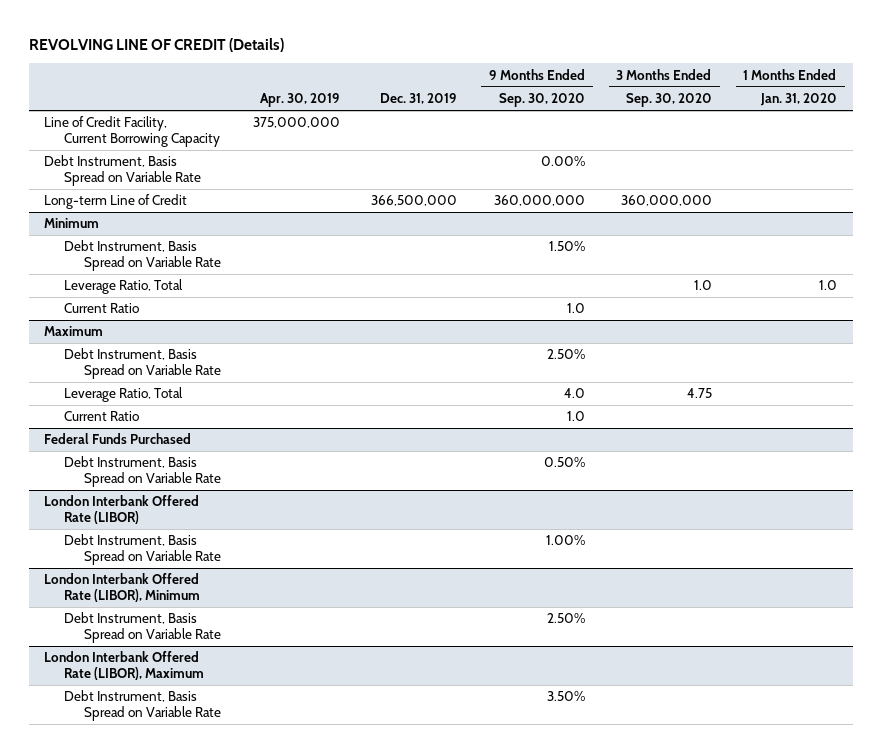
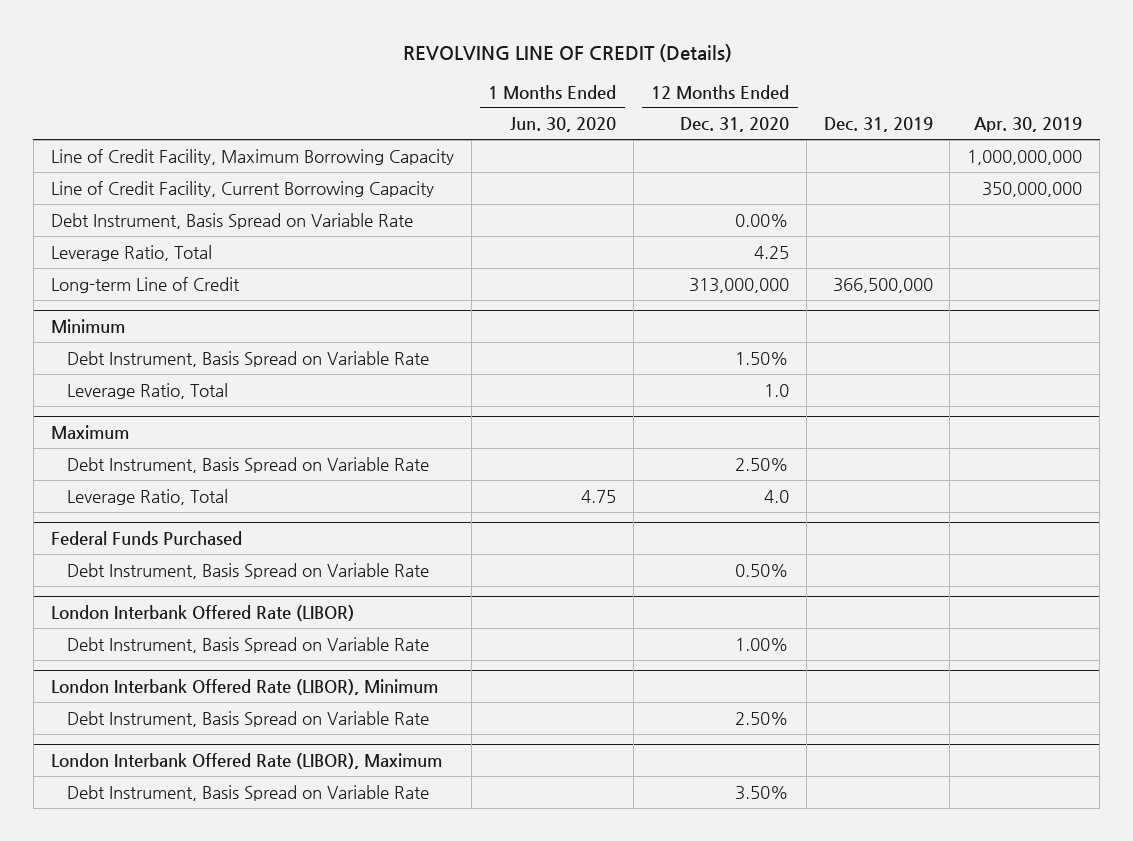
- | Apr. 30, 2019 | Dec. 31, 2019 | 9 Months Ended Sep. 30, 2020 | 3 Months Ended Sep. 30, 2020 | 1 Months Ended Jan. 31, 2020
+ | 1 Months Ended Jun. 30, 2020 | 12 Months Ended Dec. 31, 2020 | Dec. 31, 2019 | Apr. 30, 2019
- Line of Credit Facility, Current Borrowing Capacity | 375,000,000 | | | |
+ Line of Credit Facility, Maximum Borrowing Capacity | | | | 1,000,000,000
+ Line of Credit Facility, Current Borrowing Capacity | | | | 350,000,000
+ Leverage Ratio, Total | | 4.25 | |
@ Minimum
- Current Ratio | | | 1.0 | |
@ Maximum
- Current Ratio | | | 1.0 | |

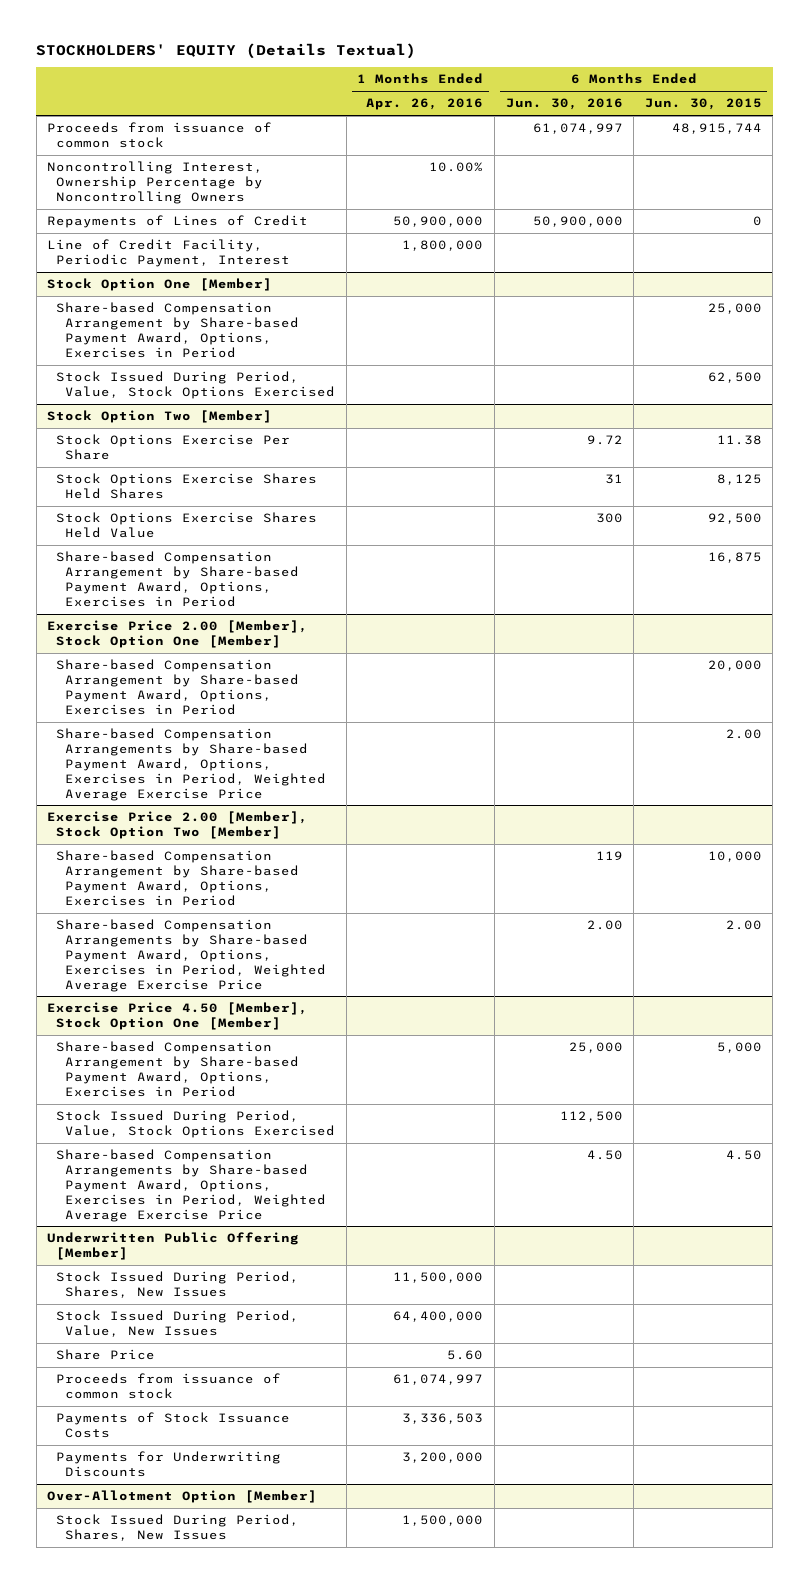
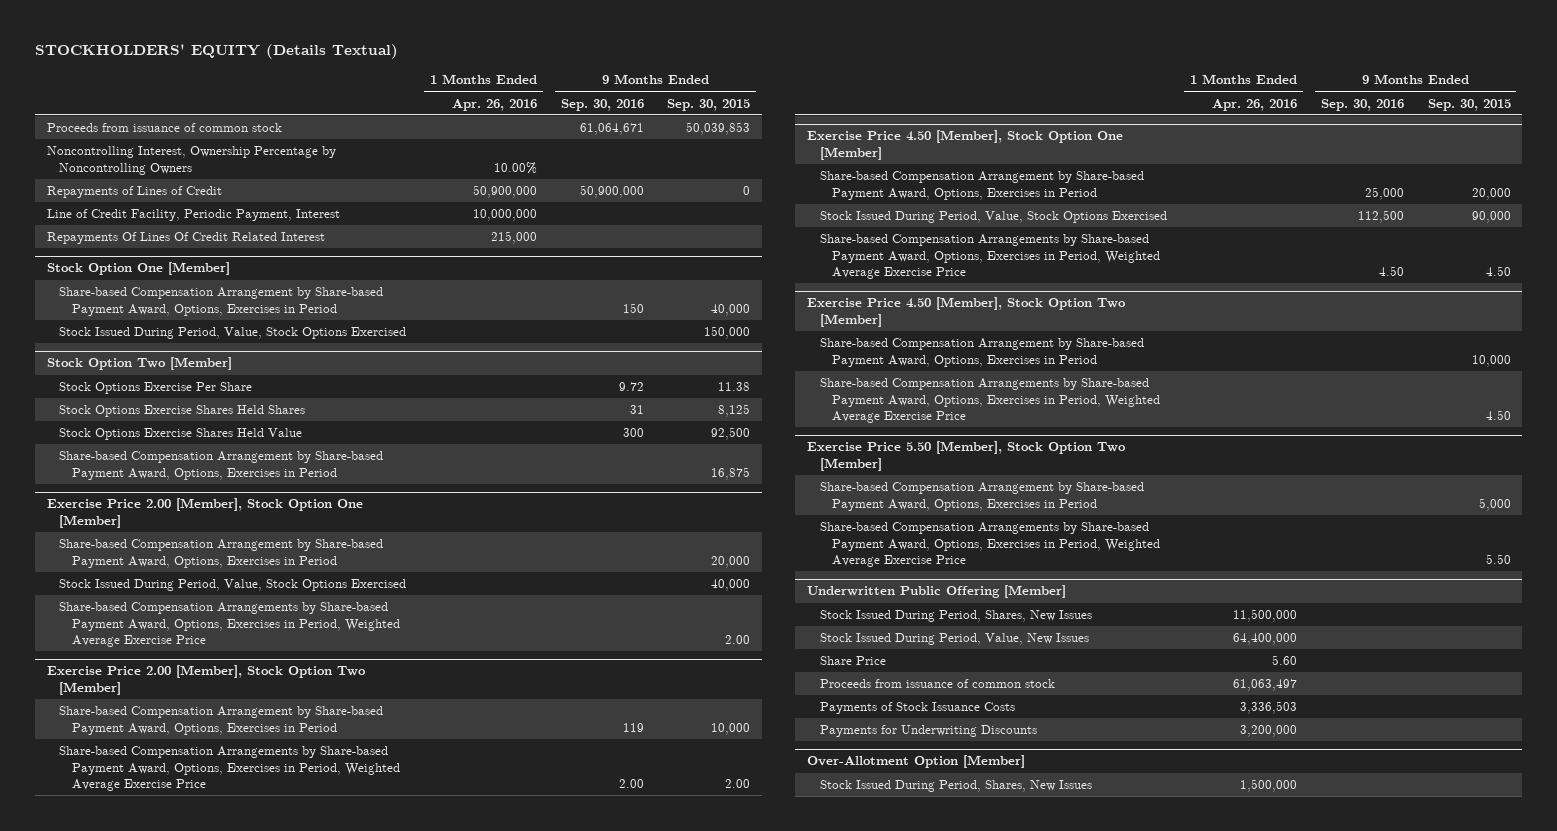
- | 1 Months Ended Apr. 26, 2016 | 6 Months Ended Jun. 30, 2016 | 6 Months Ended Jun. 30, 2015
+ | 1 Months Ended Apr. 26, 2016 | 9 Months Ended Sep. 30, 2016 | 9 Months Ended Sep. 30, 2015
- Line of Credit Facility, Periodic Payment, Interest | 1,800,000 | |
+ Line of Credit Facility, Periodic Payment, Interest | 10,000,000 | |
+ Repayments Of Lines Of Credit Related Interest | 215,000 | |
@ Exercise Price 2.00 [Member], Stock Option One [Member]
+ Stock Issued During Period, Value, Stock Options Exercised | | | 40,000
+ Exercise Price 4.50 [Member], Stock Option Two [Member]
+ Share-based Compensation Arrangement by Share-based Payment Award, Options, Exercises in Period | | | 10,000
+ Share-based Compensation Arrangements by Share-based Payment Award, Options, Exercises in Period, Weighted Average Exercise Price | | | 4.50
+ Exercise Price 5.50 [Member], Stock Option Two [Member]
+ Share-based Compensation Arrangement by Share-based Payment Award, Options, Exercises in Period | | | 5,000
+ Share-based Compensation Arrangements by Share-based Payment Award, Options, Exercises in Period, Weighted Average Exercise Price | | | 5.50
@ Underwritten Public Offering [Member]
- Proceeds from issuance of common stock | 61,074,997 | |
+ Proceeds from issuance of common stock | 61,063,497 | |

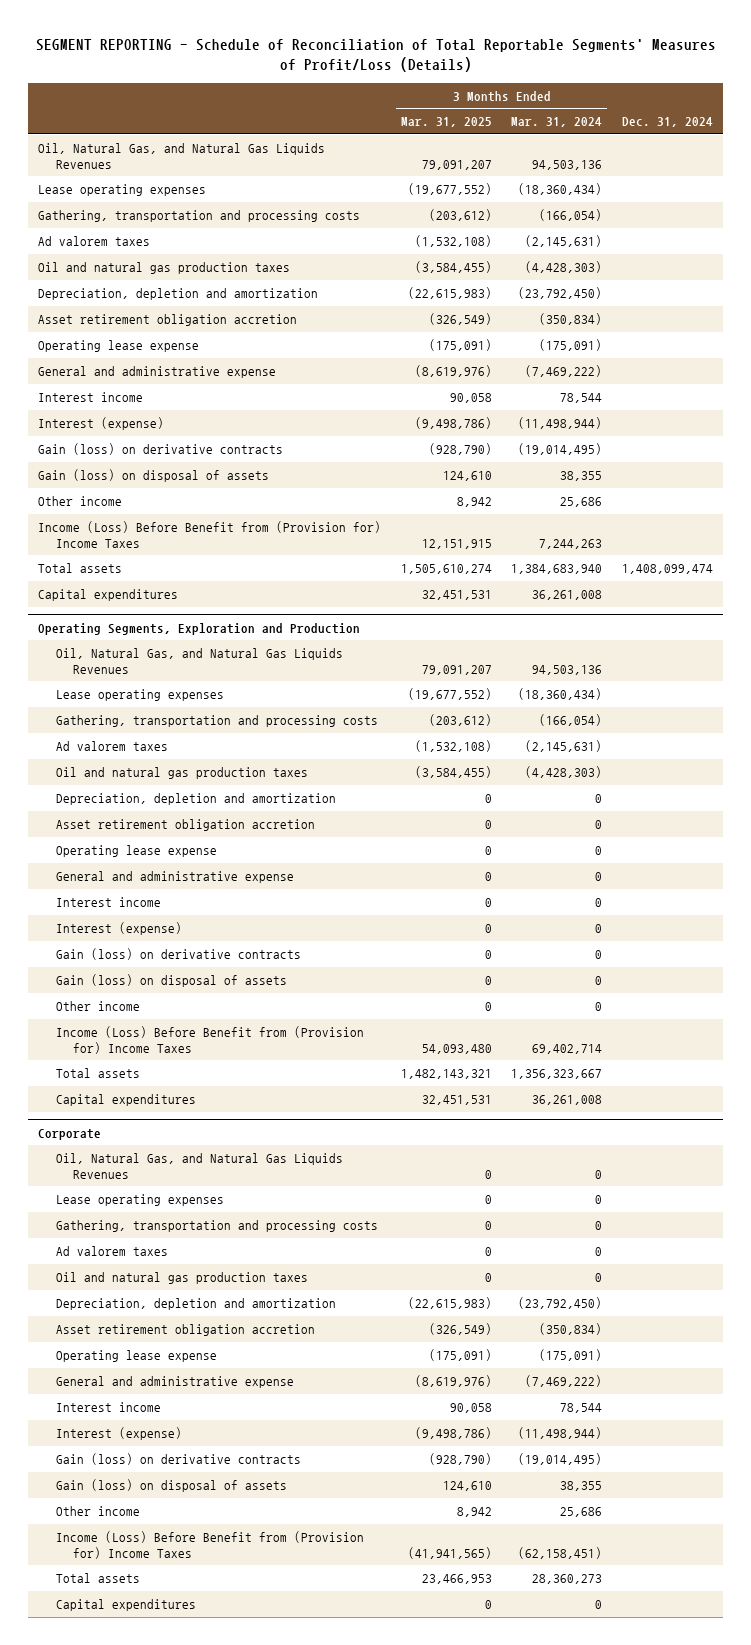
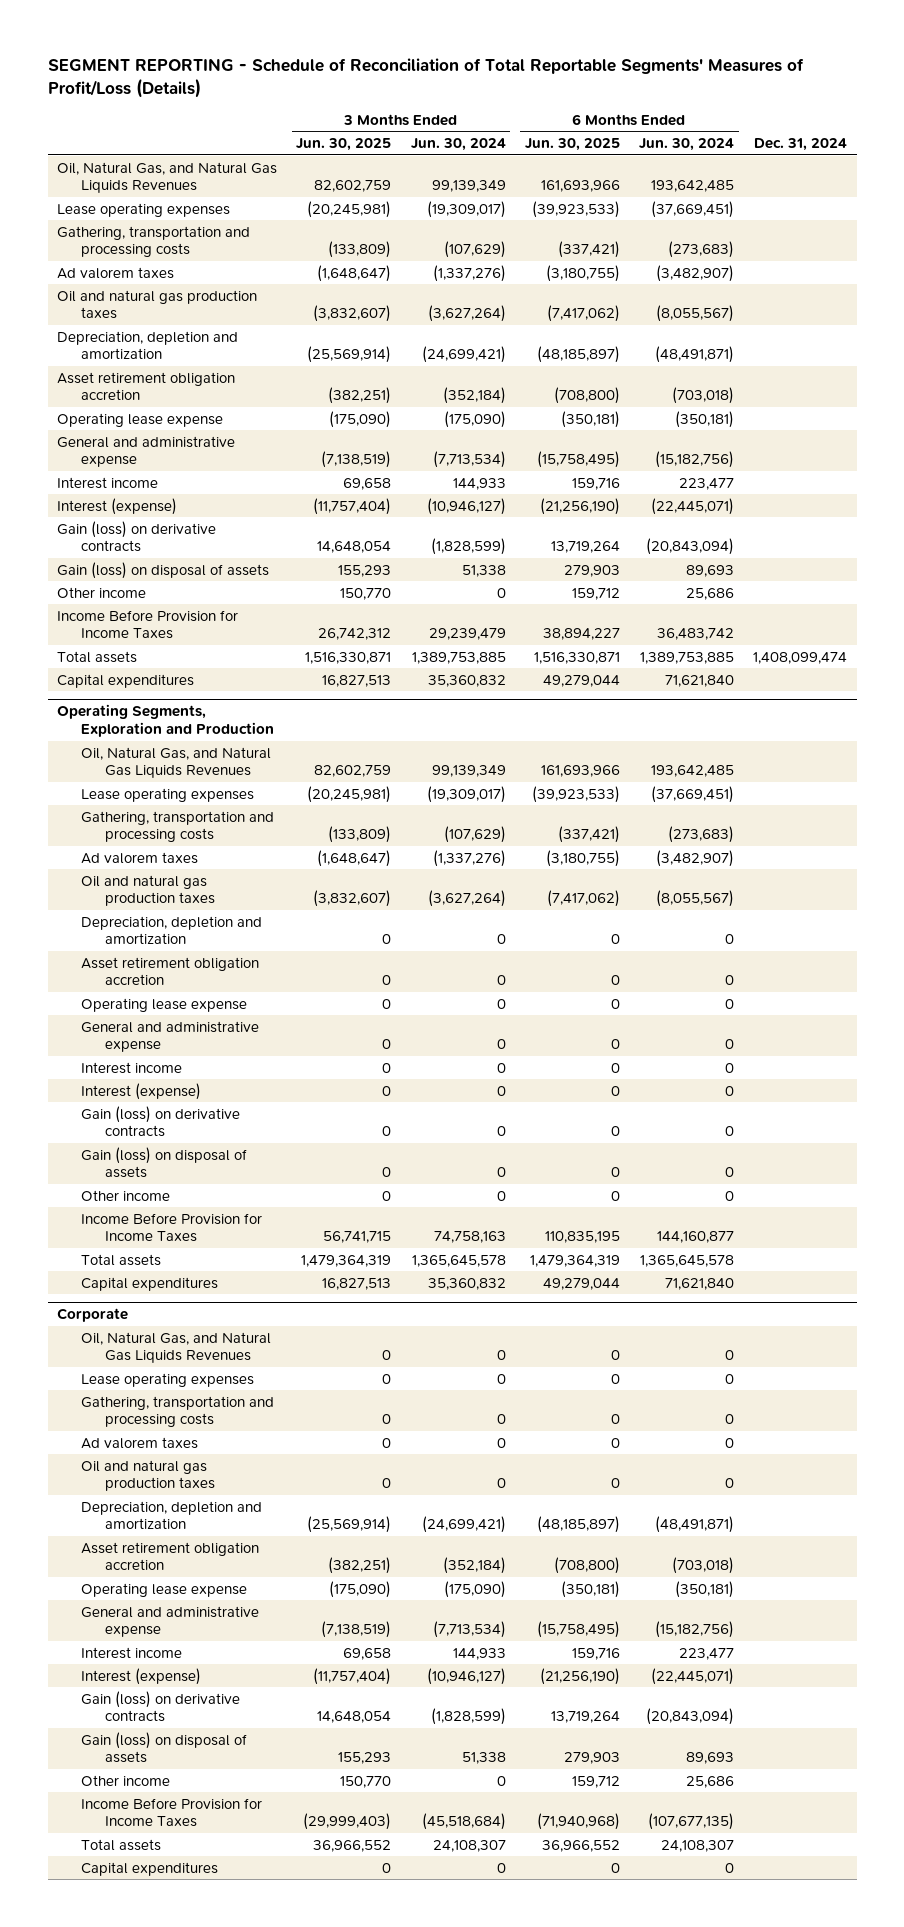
- | 3 Months Ended Mar. 31, 2025 | 3 Months Ended Mar. 31, 2024 | Dec. 31, 2024
+ | 3 Months Ended Jun. 30, 2025 | 3 Months Ended Jun. 30, 2024 | 6 Months Ended Jun. 30, 2025 | 6 Months Ended Jun. 30, 2024 | Dec. 31, 2024
- Income (Loss) Before Benefit from (Provision for) Income Taxes | 12,151,915 | 7,244,263 |
+ Income Before Provision for Income Taxes | 26,742,312 | 29,239,479 | 38,894,227 | 36,483,742 |
@ Operating Segments, Exploration and Production
- Income (Loss) Before Benefit from (Provision for) Income Taxes | 54,093,480 | 69,402,714 |
+ Income Before Provision for Income Taxes | 56,741,715 | 74,758,163 | 110,835,195 | 144,160,877 |
@ Corporate
- Income (Loss) Before Benefit from (Provision for) Income Taxes | (41,941,565) | (62,158,451) |
+ Income Before Provision for Income Taxes | (29,999,403) | (45,518,684) | (71,940,968) | (107,677,135) |

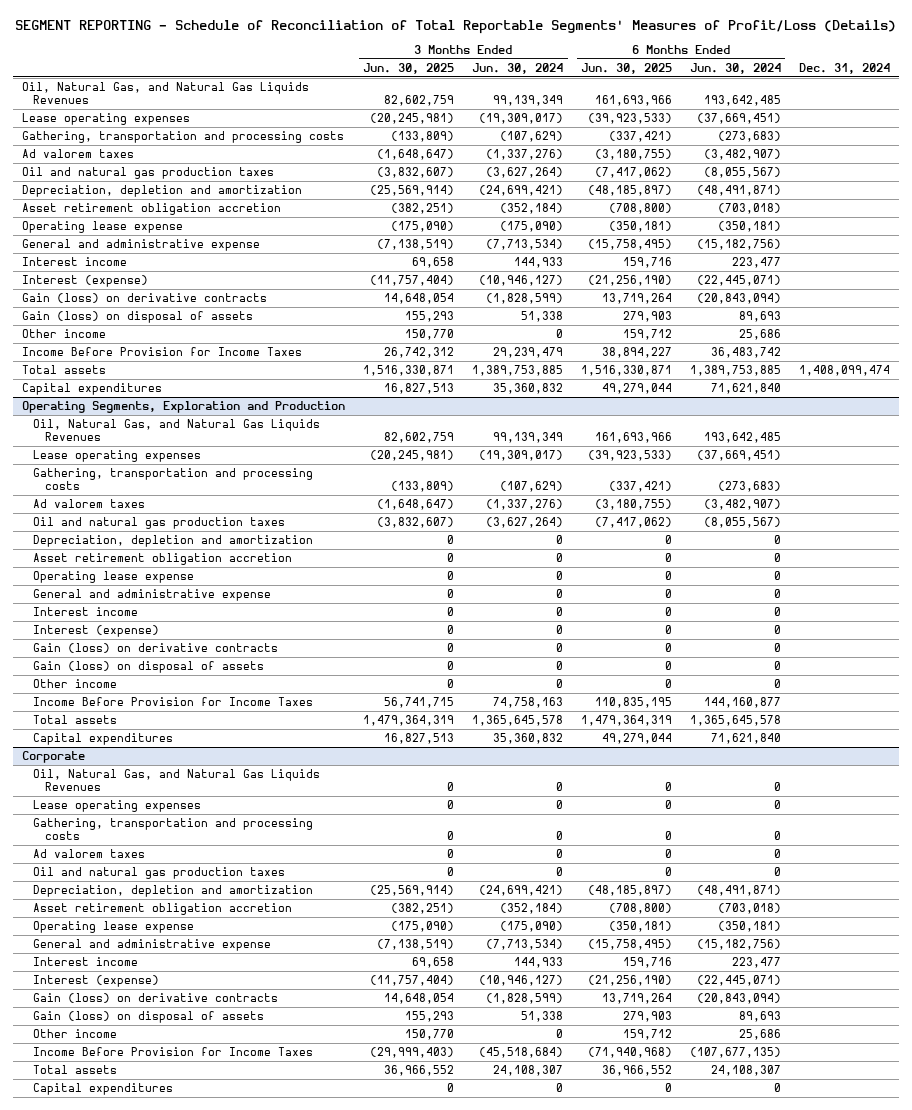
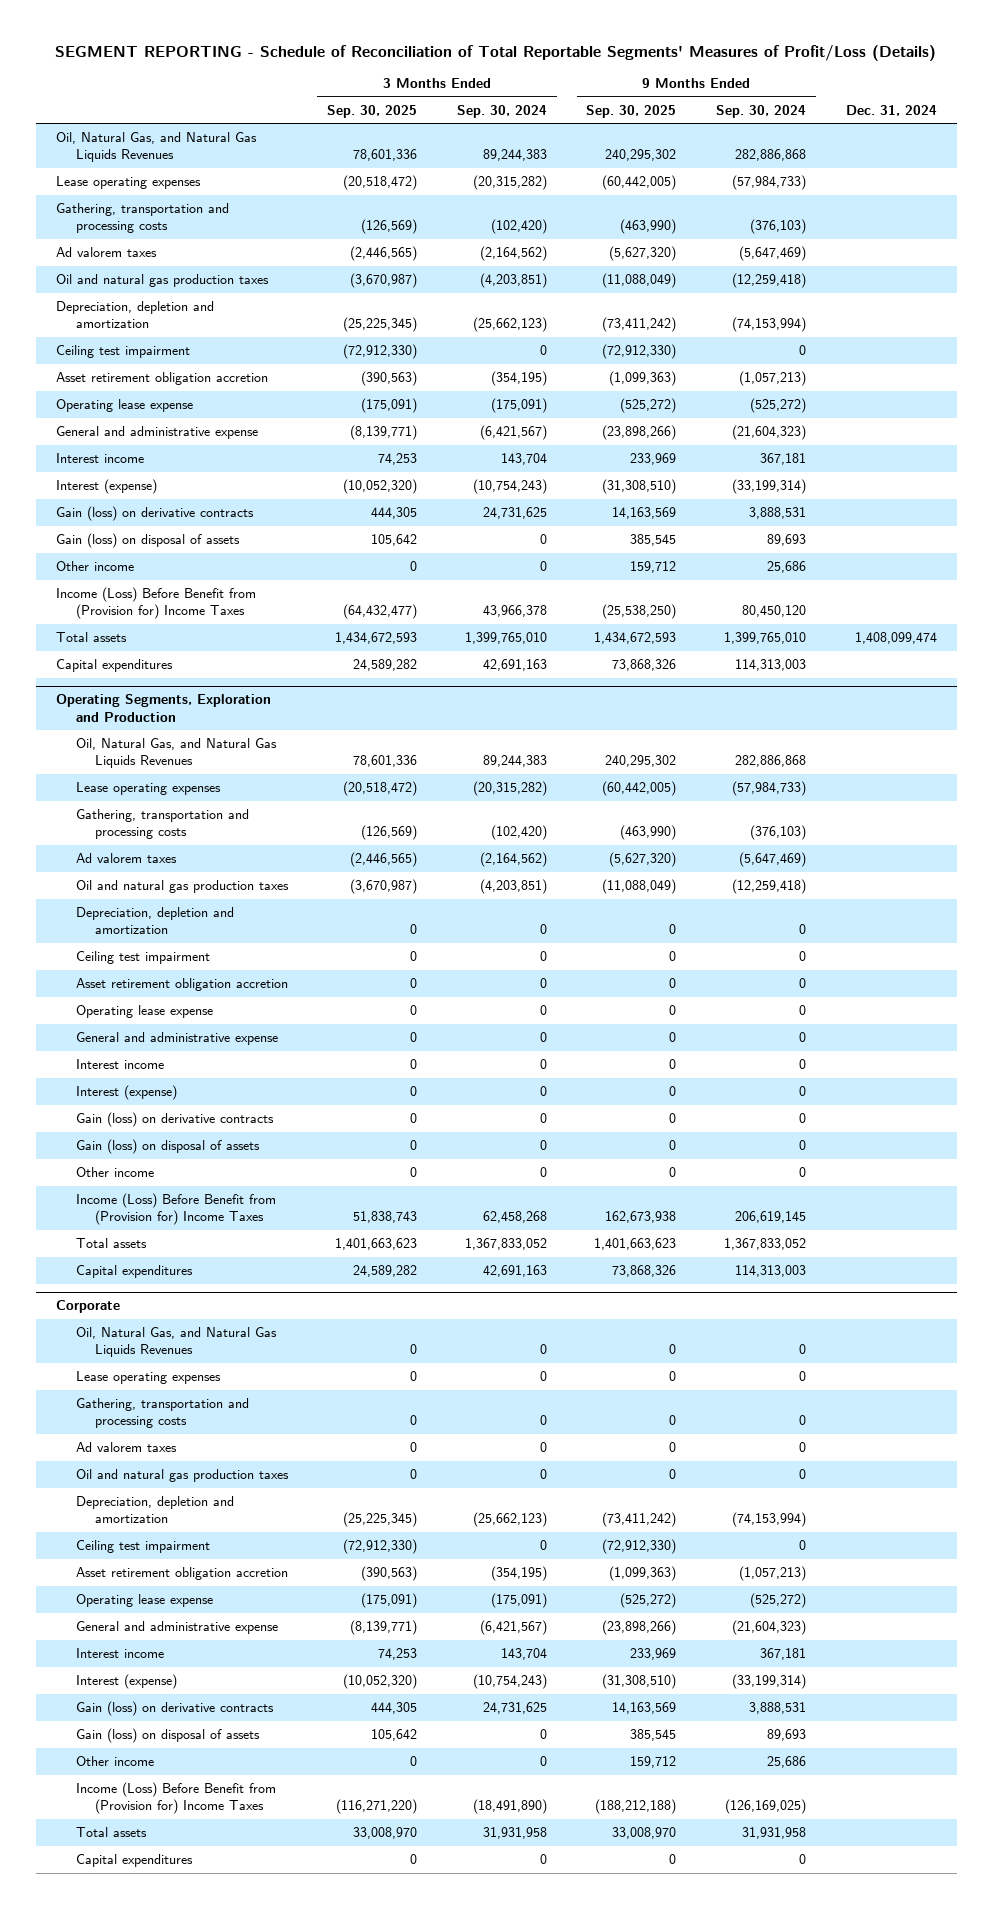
- | 3 Months Ended Jun. 30, 2025 | 3 Months Ended Jun. 30, 2024 | 6 Months Ended Jun. 30, 2025 | 6 Months Ended Jun. 30, 2024 | Dec. 31, 2024
+ | 3 Months Ended Sep. 30, 2025 | 3 Months Ended Sep. 30, 2024 | 9 Months Ended Sep. 30, 2025 | 9 Months Ended Sep. 30, 2024 | Dec. 31, 2024
+ Ceiling test impairment | (72,912,330) | 0 | (72,912,330) | 0 |
- Income Before Provision for Income Taxes | 26,742,312 | 29,239,479 | 38,894,227 | 36,483,742 |
+ Income (Loss) Before Benefit from (Provision for) Income Taxes | (64,432,477) | 43,966,378 | (25,538,250) | 80,450,120 |
@ Operating Segments, Exploration and Production
+ Ceiling test impairment | 0 | 0 | 0 | 0 |
- Income Before Provision for Income Taxes | 56,741,715 | 74,758,163 | 110,835,195 | 144,160,877 |
+ Income (Loss) Before Benefit from (Provision for) Income Taxes | 51,838,743 | 62,458,268 | 162,673,938 | 206,619,145 |
@ Corporate
+ Ceiling test impairment | (72,912,330) | 0 | (72,912,330) | 0 |
- Income Before Provision for Income Taxes | (29,999,403) | (45,518,684) | (71,940,968) | (107,677,135) |
+ Income (Loss) Before Benefit from (Provision for) Income Taxes | (116,271,220) | (18,491,890) | (188,212,188) | (126,169,025) |

